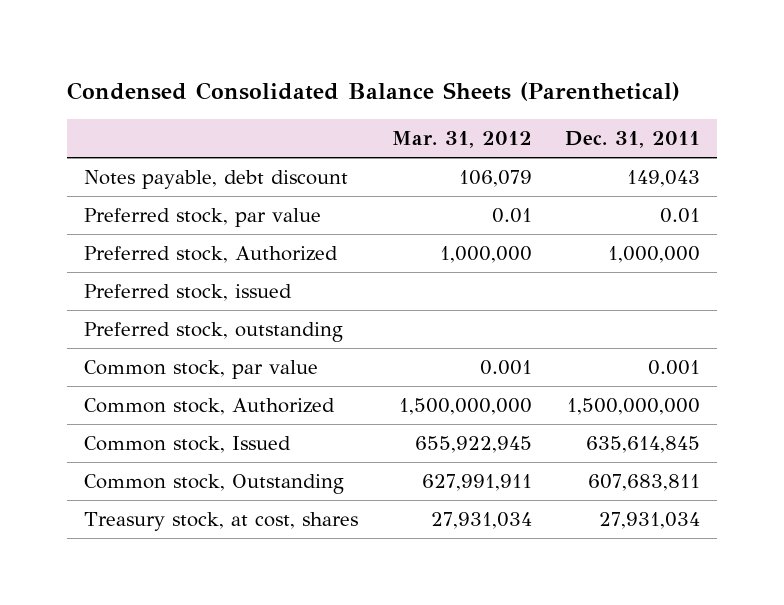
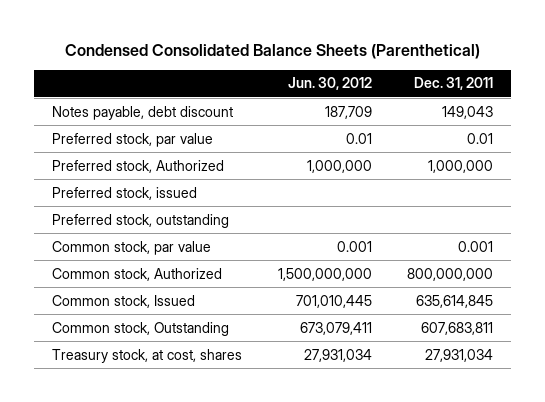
- | Mar. 31, 2012 | Dec. 31, 2011
+ | Jun. 30, 2012 | Dec. 31, 2011
- Common stock, Authorized | 1,500,000,000 | 1,500,000,000
+ Common stock, Authorized | 1,500,000,000 | 800,000,000

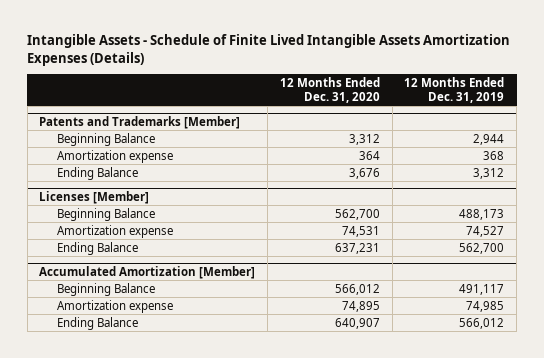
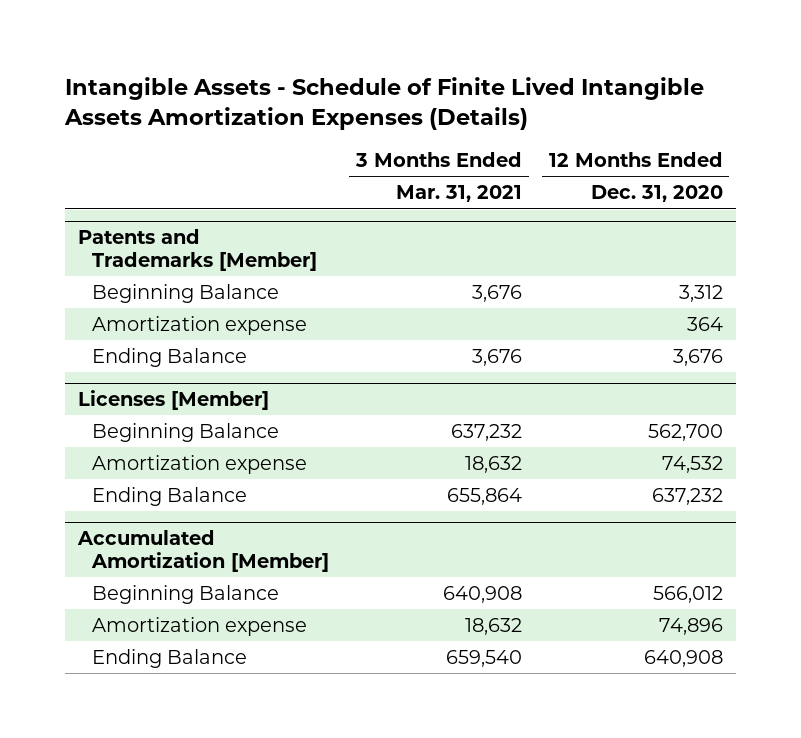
- | 12 Months Ended Dec. 31, 2020 | 12 Months Ended Dec. 31, 2019
+ | 3 Months Ended Mar. 31, 2021 | 12 Months Ended Dec. 31, 2020
@ Licenses [Member]
- Amortization expense | 74,531 | 74,527
- Ending Balance | 637,231 | 562,700
+ Amortization expense | 18,632 | 74,532
+ Ending Balance | 655,864 | 637,232
@ Accumulated Amortization [Member]
- Amortization expense | 74,895 | 74,985
- Ending Balance | 640,907 | 566,012
+ Amortization expense | 18,632 | 74,896
+ Ending Balance | 659,540 | 640,908

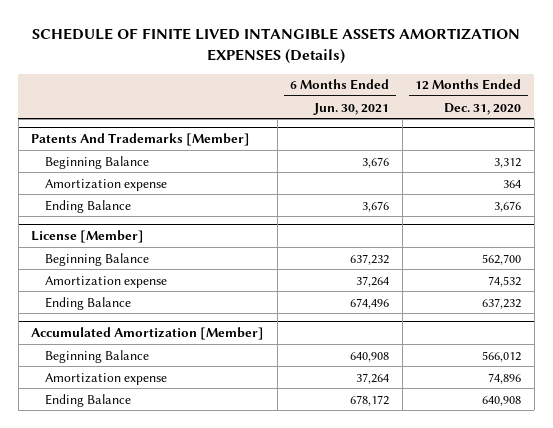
- Intangible Assets - Schedule of Finite Lived Intangible Assets Amortization Expenses (Details)
+ SCHEDULE OF FINITE LIVED INTANGIBLE ASSETS AMORTIZATION EXPENSES (Details)
- | 3 Months Ended Mar. 31, 2021 | 12 Months Ended Dec. 31, 2020
+ | 6 Months Ended Jun. 30, 2021 | 12 Months Ended Dec. 31, 2020
- Patents and Trademarks [Member]
+ Patents And Trademarks [Member]
- Licenses [Member]
+ License [Member]

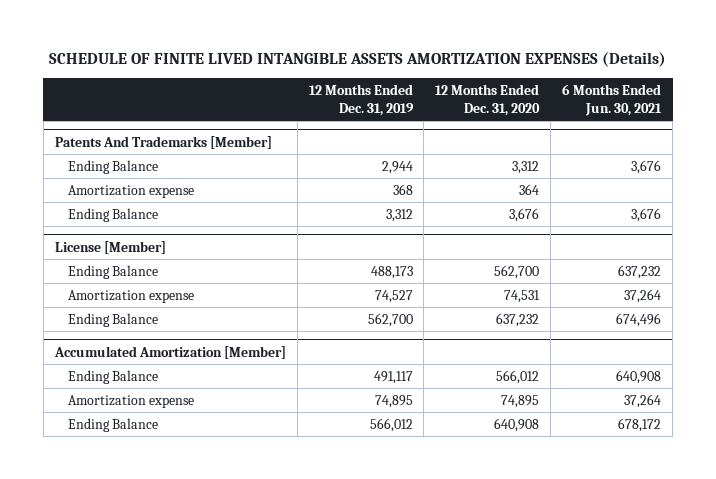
- | 6 Months Ended Jun. 30, 2021 | 12 Months Ended Dec. 31, 2020
+ | 12 Months Ended Dec. 31, 2019 | 12 Months Ended Dec. 31, 2020 | 6 Months Ended Jun. 30, 2021
@ Patents And Trademarks [Member]
- Beginning Balance | 3,676 | 3,312
+ Ending Balance | 2,944 | 3,312 | 3,676
@ License [Member]
- Beginning Balance | 637,232 | 562,700
- Amortization expense | 37,264 | 74,532
+ Ending Balance | 488,173 | 562,700 | 637,232
+ Amortization expense | 74,527 | 74,531 | 37,264
@ Accumulated Amortization [Member]
- Beginning Balance | 640,908 | 566,012
- Amortization expense | 37,264 | 74,896
+ Ending Balance | 491,117 | 566,012 | 640,908
+ Amortization expense | 74,895 | 74,895 | 37,264

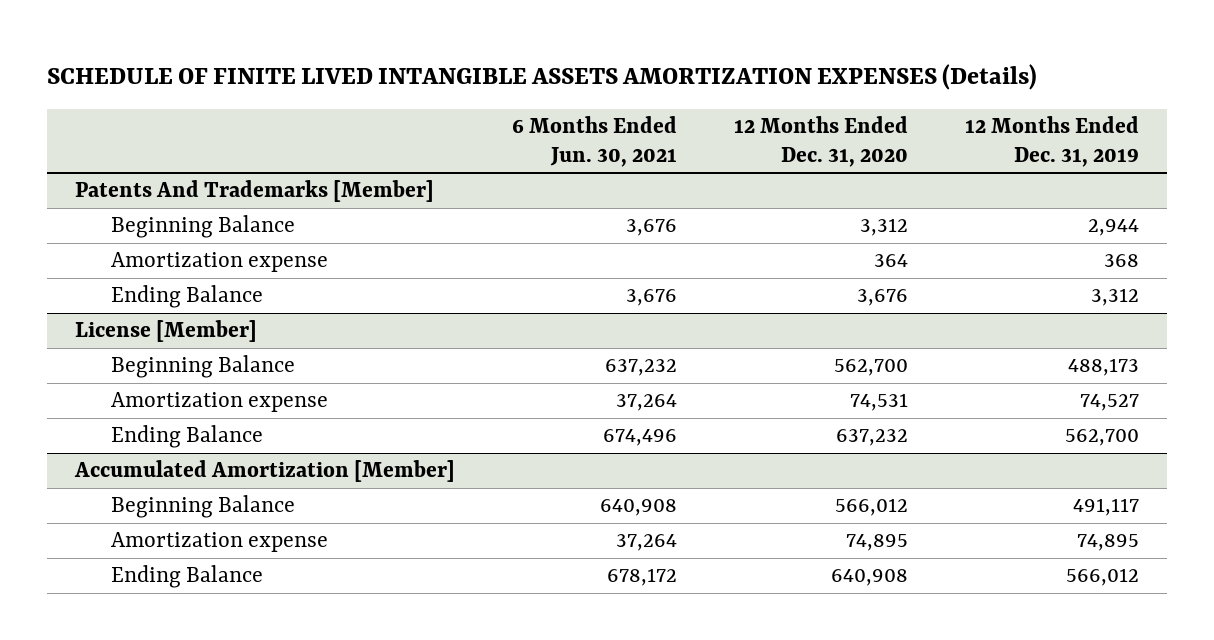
- | 12 Months Ended Dec. 31, 2019 | 12 Months Ended Dec. 31, 2020 | 6 Months Ended Jun. 30, 2021
+ | 6 Months Ended Jun. 30, 2021 | 12 Months Ended Dec. 31, 2020 | 12 Months Ended Dec. 31, 2019
@ Patents And Trademarks [Member]
- Ending Balance | 2,944 | 3,312 | 3,676
+ Beginning Balance | 3,676 | 3,312 | 2,944
@ License [Member]
- Ending Balance | 488,173 | 562,700 | 637,232
+ Beginning Balance | 637,232 | 562,700 | 488,173
@ Accumulated Amortization [Member]
- Ending Balance | 491,117 | 566,012 | 640,908
+ Beginning Balance | 640,908 | 566,012 | 491,117

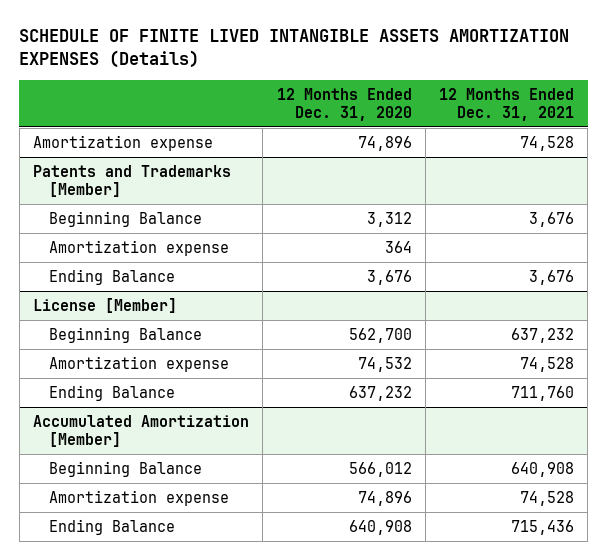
- | 6 Months Ended Jun. 30, 2021 | 12 Months Ended Dec. 31, 2020 | 12 Months Ended Dec. 31, 2019
+ | 12 Months Ended Dec. 31, 2020 | 12 Months Ended Dec. 31, 2021
- Patents And Trademarks [Member]
+ Amortization expense | 74,896 | 74,528
+ Patents and Trademarks [Member]
@ License [Member]
- Amortization expense | 37,264 | 74,531 | 74,527
+ Amortization expense | 74,532 | 74,528
@ Accumulated Amortization [Member]
- Amortization expense | 37,264 | 74,895 | 74,895
+ Amortization expense | 74,896 | 74,528

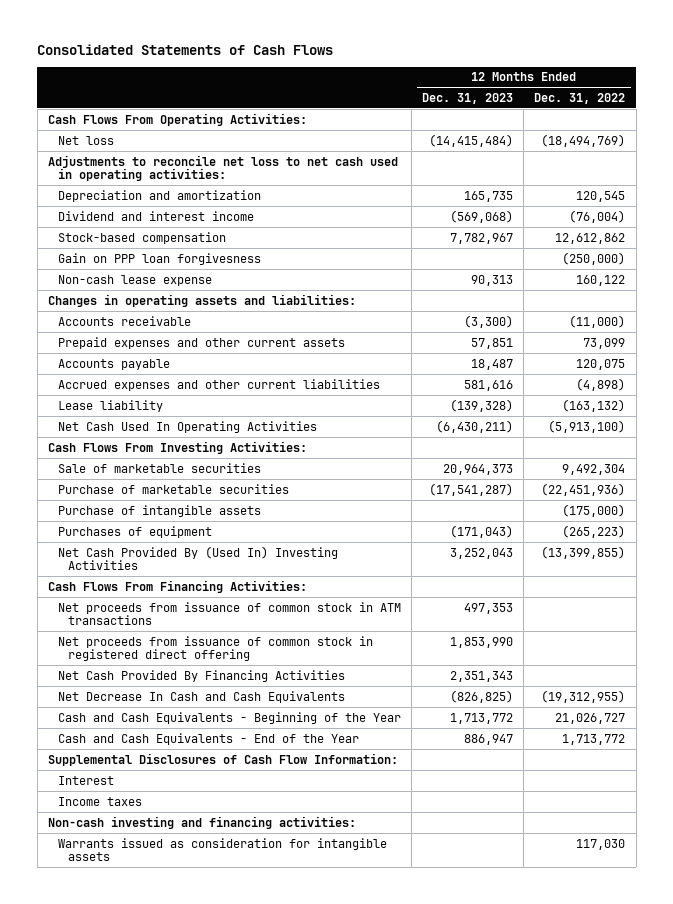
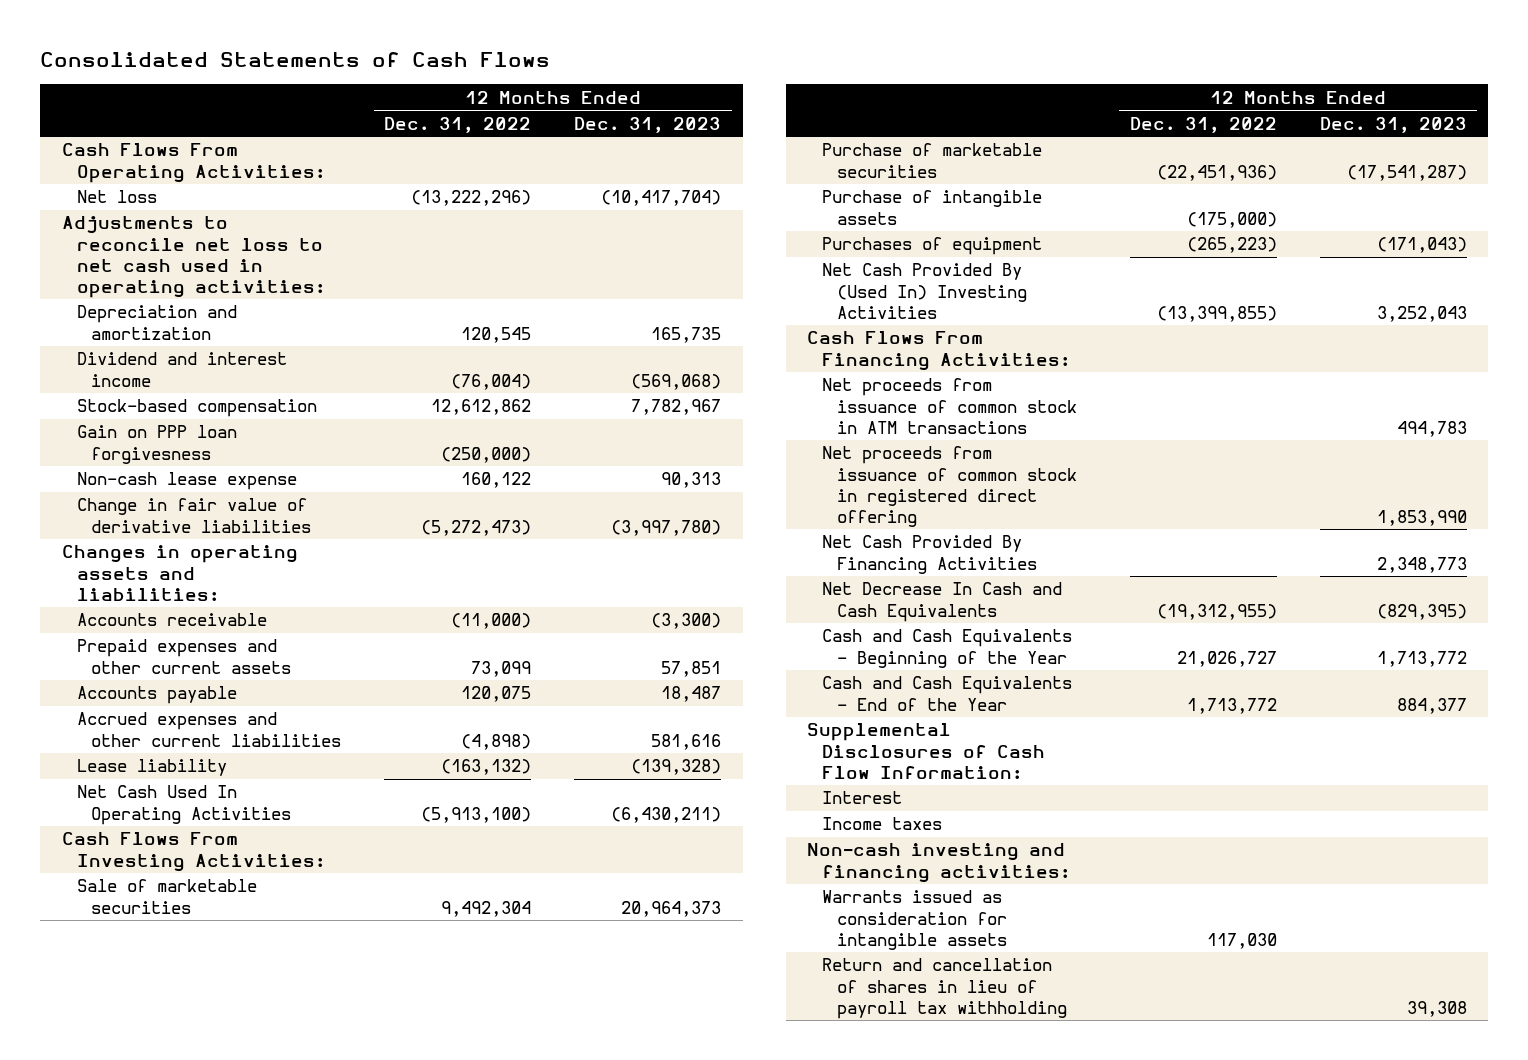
- | 12 Months Ended Dec. 31, 2023 | 12 Months Ended Dec. 31, 2022
+ | 12 Months Ended Dec. 31, 2022 | 12 Months Ended Dec. 31, 2023
- Net loss | (14,415,484) | (18,494,769)
+ Net loss | (13,222,296) | (10,417,704)
+ Change in fair value of derivative liabilities | (5,272,473) | (3,997,780)
- Net proceeds from issuance of common stock in ATM transactions | 497,353 |
+ Net proceeds from issuance of common stock in ATM transactions | | 494,783
- Net Cash Provided By Financing Activities | 2,351,343 |
- Net Decrease In Cash and Cash Equivalents | (826,825) | (19,312,955)
+ Net Cash Provided By Financing Activities | | 2,348,773
+ Net Decrease In Cash and Cash Equivalents | (19,312,955) | (829,395)
- Cash and Cash Equivalents - End of the Year | 886,947 | 1,713,772
+ Cash and Cash Equivalents - End of the Year | 1,713,772 | 884,377
+ Return and cancellation of shares in lieu of payroll tax withholding | | 39,308

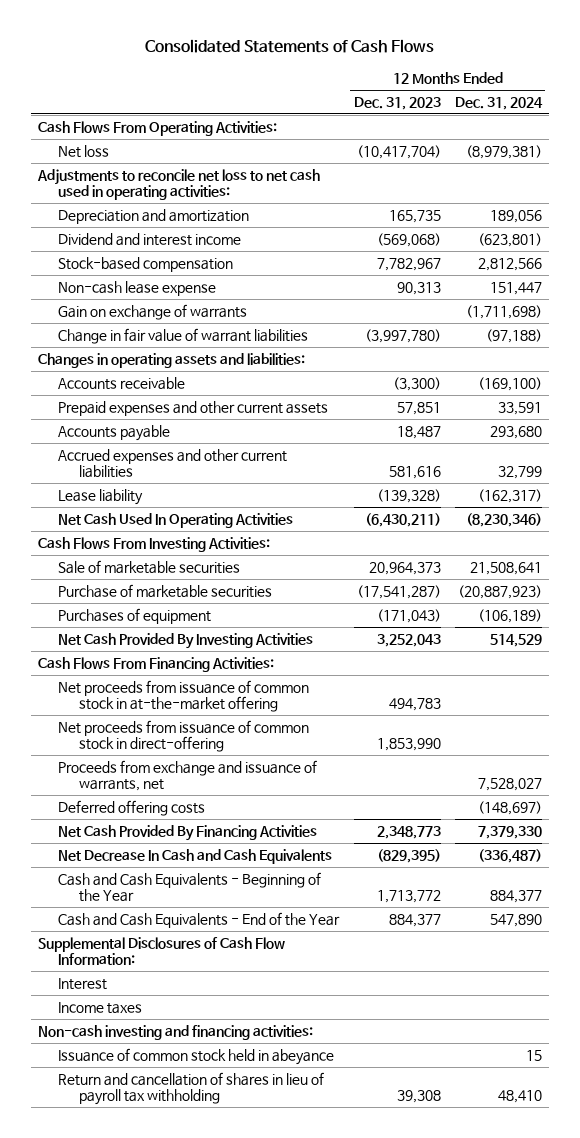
- | 12 Months Ended Dec. 31, 2022 | 12 Months Ended Dec. 31, 2023
+ | 12 Months Ended Dec. 31, 2023 | 12 Months Ended Dec. 31, 2024
- Gain on PPP loan forgivesness | (250,000) |
- Change in fair value of derivative liabilities | (5,272,473) | (3,997,780)
+ Gain on exchange of warrants | | (1,711,698)
+ Change in fair value of warrant liabilities | (3,997,780) | (97,188)
- Purchase of intangible assets | (175,000) |
- Net Cash Provided By (Used In) Investing Activities | (13,399,855) | 3,252,043
+ Net Cash Provided By Investing Activities | 3,252,043 | 514,529
- Net proceeds from issuance of common stock in ATM transactions | | 494,783
- Net proceeds from issuance of common stock in registered direct offering | | 1,853,990
+ Net proceeds from issuance of common stock in at-the-market offering | 494,783 |
+ Net proceeds from issuance of common stock in direct-offering | 1,853,990 |
+ Proceeds from exchange and issuance of warrants, net | | 7,528,027
+ Deferred offering costs | | (148,697)
- Warrants issued as consideration for intangible assets | 117,030 |
+ Issuance of common stock held in abeyance | | 15

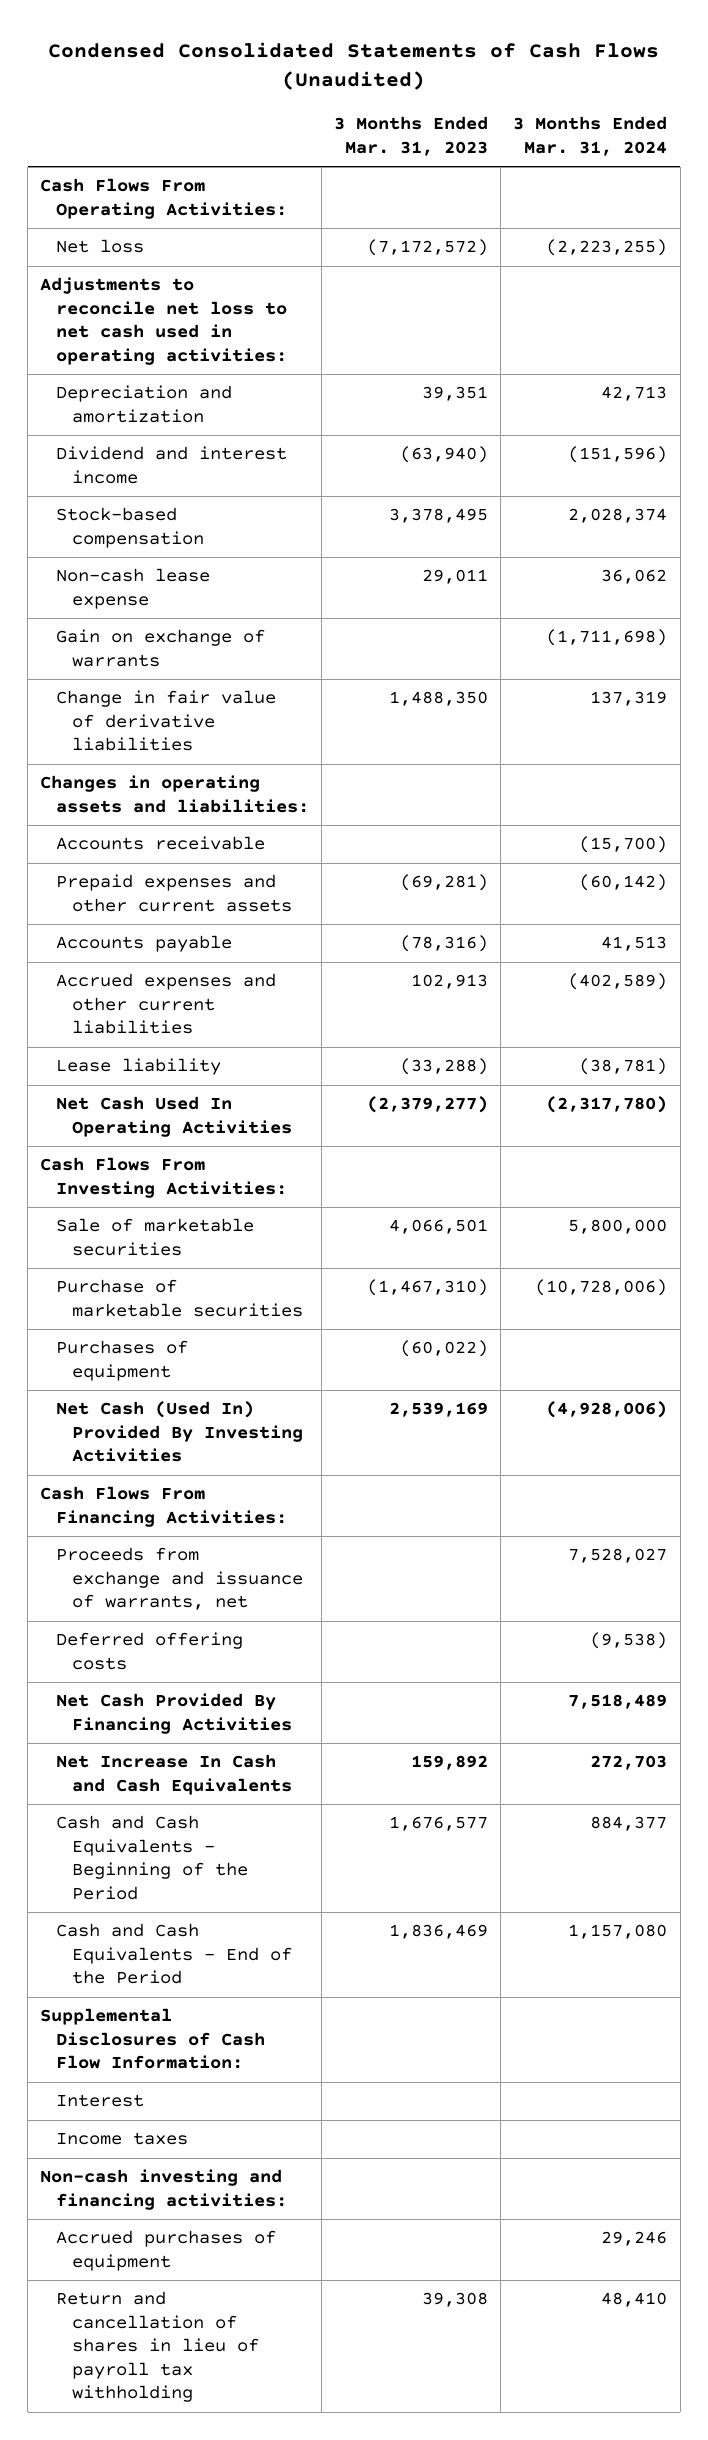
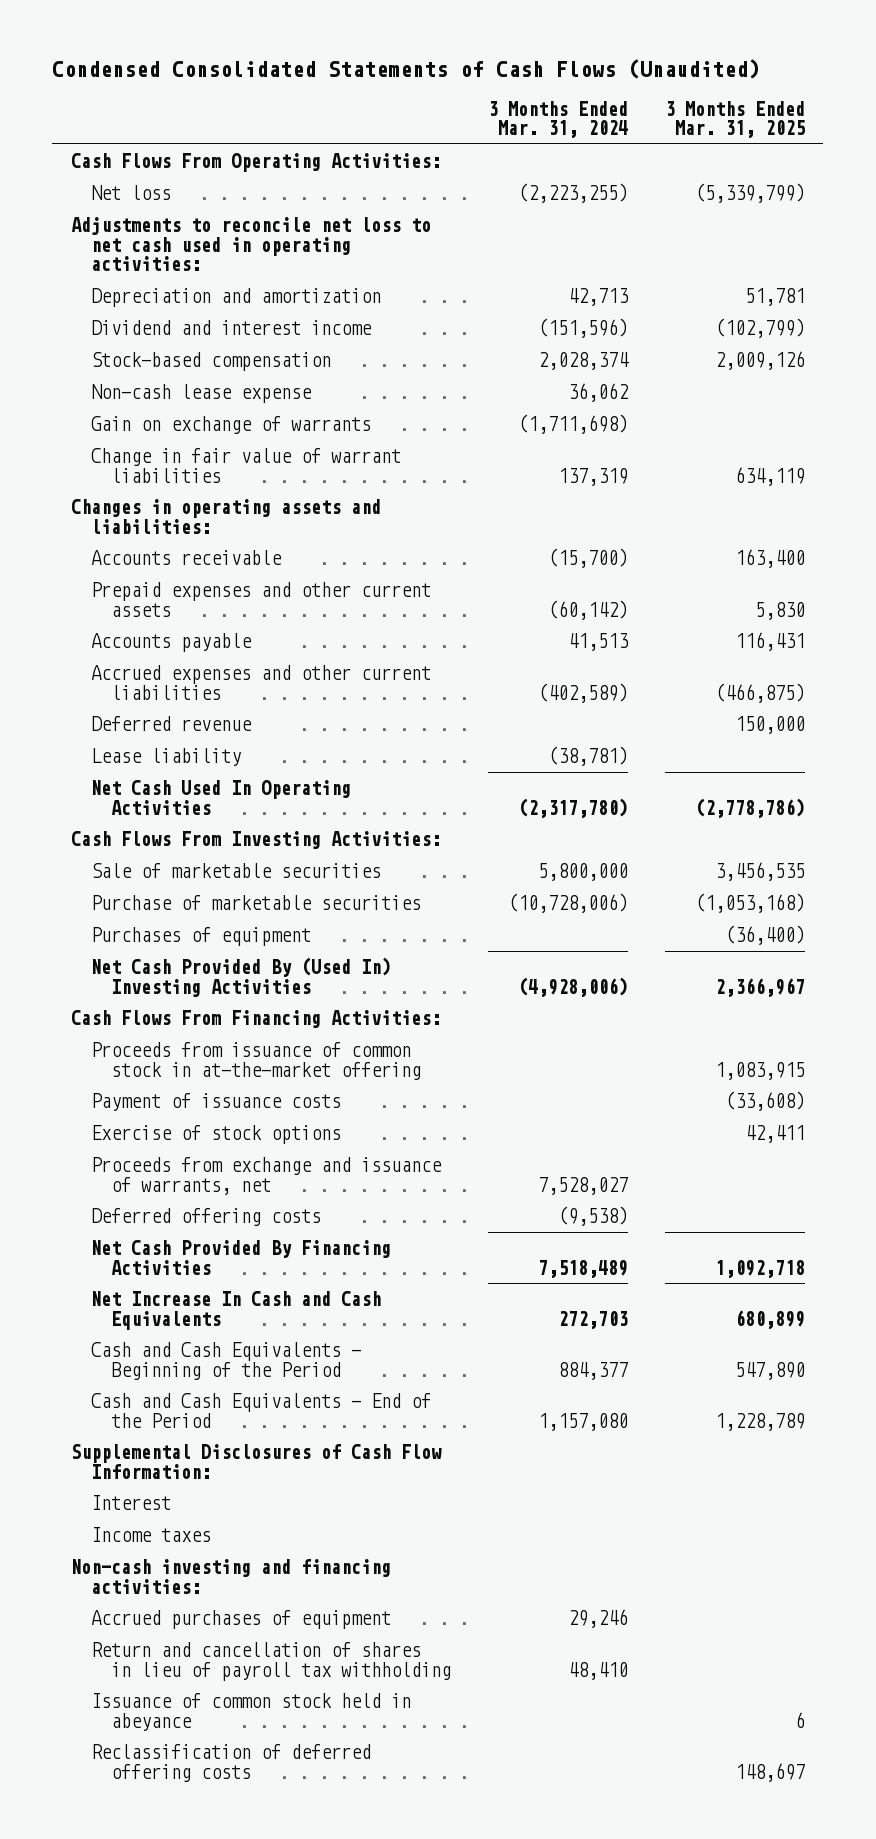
- | 3 Months Ended Mar. 31, 2023 | 3 Months Ended Mar. 31, 2024
+ | 3 Months Ended Mar. 31, 2024 | 3 Months Ended Mar. 31, 2025
- Change in fair value of derivative liabilities | 1,488,350 | 137,319
+ Change in fair value of warrant liabilities | 137,319 | 634,119
+ Deferred revenue | | 150,000
- Net Cash (Used In) Provided By Investing Activities | 2,539,169 | (4,928,006)
+ Net Cash Provided By (Used In) Investing Activities | (4,928,006) | 2,366,967
+ Proceeds from issuance of common stock in at-the-market offering | | 1,083,915
+ Payment of issuance costs | | (33,608)
+ Exercise of stock options | | 42,411
+ Issuance of common stock held in abeyance | | 6
+ Reclassification of deferred offering costs | | 148,697

